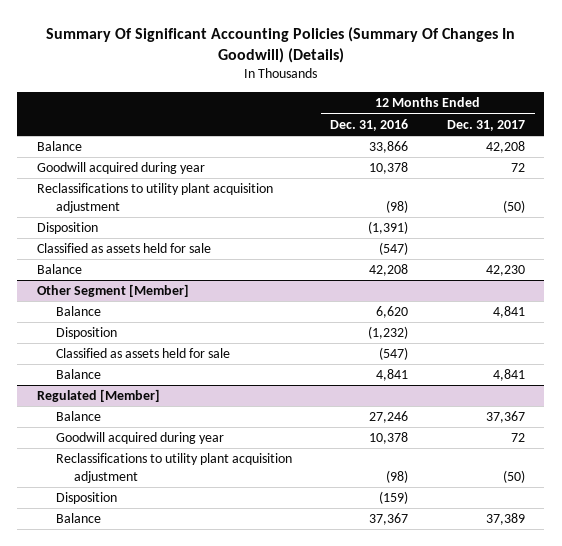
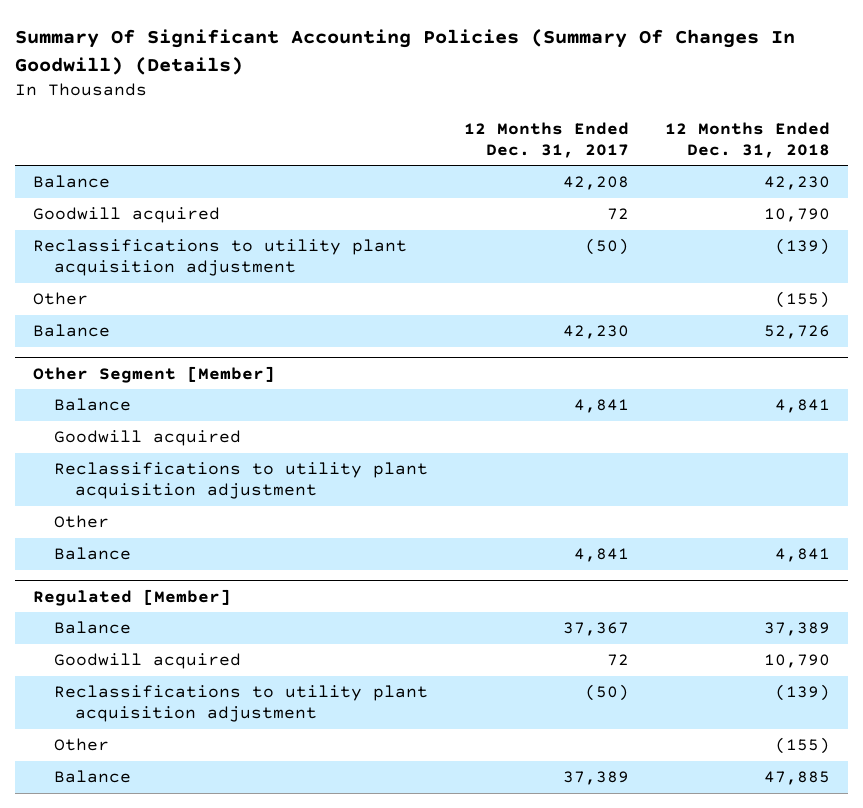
- | 12 Months Ended Dec. 31, 2016 | 12 Months Ended Dec. 31, 2017
+ | 12 Months Ended Dec. 31, 2017 | 12 Months Ended Dec. 31, 2018
- Goodwill acquired during year | 10,378 | 72
+ Goodwill acquired | 72 | 10,790
- Disposition | (1,391) |
- Classified as assets held for sale | (547) |
+ Other | | (155)
@ Other Segment [Member]
- Disposition | (1,232) |
- Classified as assets held for sale | (547) |
+ Goodwill acquired
+ Reclassifications to utility plant acquisition adjustment
+ Other
@ Regulated [Member]
- Goodwill acquired during year | 10,378 | 72
+ Goodwill acquired | 72 | 10,790
- Disposition | (159) |
+ Other | | (155)

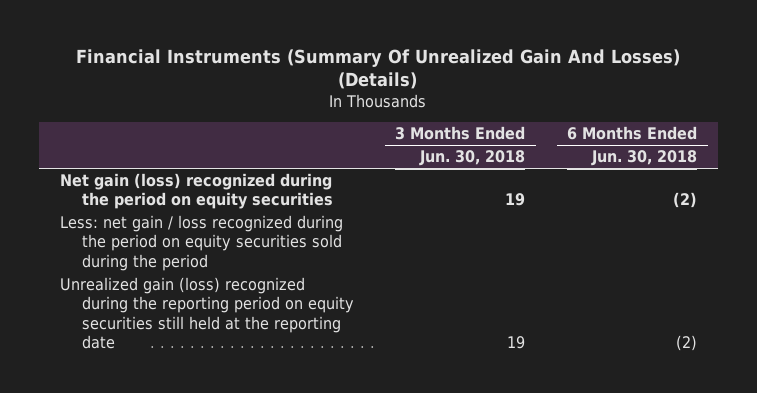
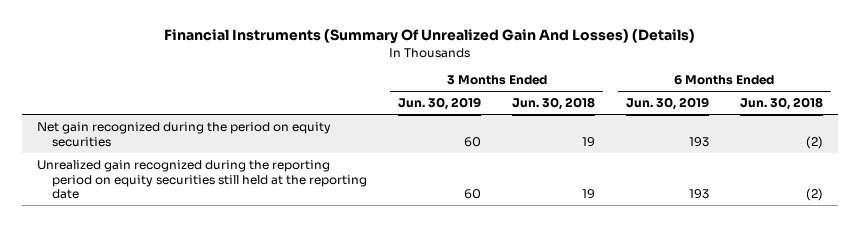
- | 3 Months Ended Jun. 30, 2018 | 6 Months Ended Jun. 30, 2018
+ | 3 Months Ended Jun. 30, 2019 | 3 Months Ended Jun. 30, 2018 | 6 Months Ended Jun. 30, 2019 | 6 Months Ended Jun. 30, 2018
- Net gain (loss) recognized during the period on equity securities | 19 | (2)
- Less: net gain / loss recognized during the period on equity securities sold during the period
- Unrealized gain (loss) recognized during the reporting period on equity securities still held at the reporting date | 19 | (2)
+ Net gain recognized during the period on equity securities | 60 | 19 | 193 | (2)
+ Unrealized gain recognized during the reporting period on equity securities still held at the reporting date | 60 | 19 | 193 | (2)

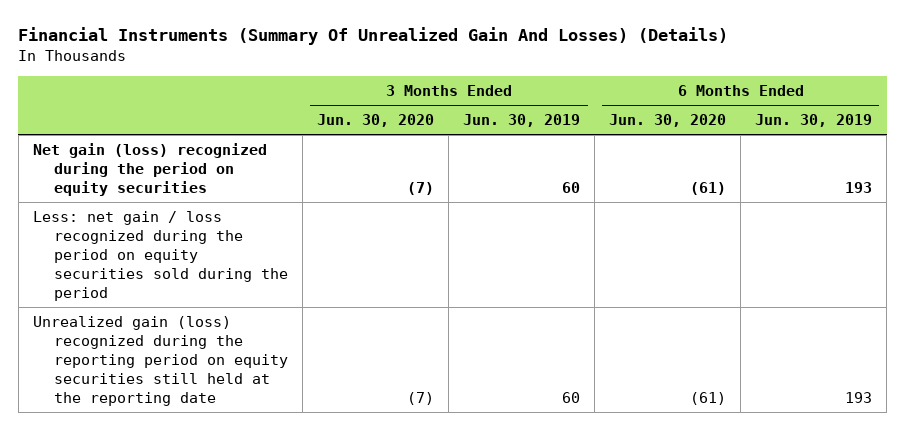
- | 3 Months Ended Jun. 30, 2019 | 3 Months Ended Jun. 30, 2018 | 6 Months Ended Jun. 30, 2019 | 6 Months Ended Jun. 30, 2018
+ | 3 Months Ended Jun. 30, 2020 | 3 Months Ended Jun. 30, 2019 | 6 Months Ended Jun. 30, 2020 | 6 Months Ended Jun. 30, 2019
- Net gain recognized during the period on equity securities | 60 | 19 | 193 | (2)
- Unrealized gain recognized during the reporting period on equity securities still held at the reporting date | 60 | 19 | 193 | (2)
+ Net gain (loss) recognized during the period on equity securities | (7) | 60 | (61) | 193
+ Less: net gain / loss recognized during the period on equity securities sold during the period
+ Unrealized gain (loss) recognized during the reporting period on equity securities still held at the reporting date | (7) | 60 | (61) | 193

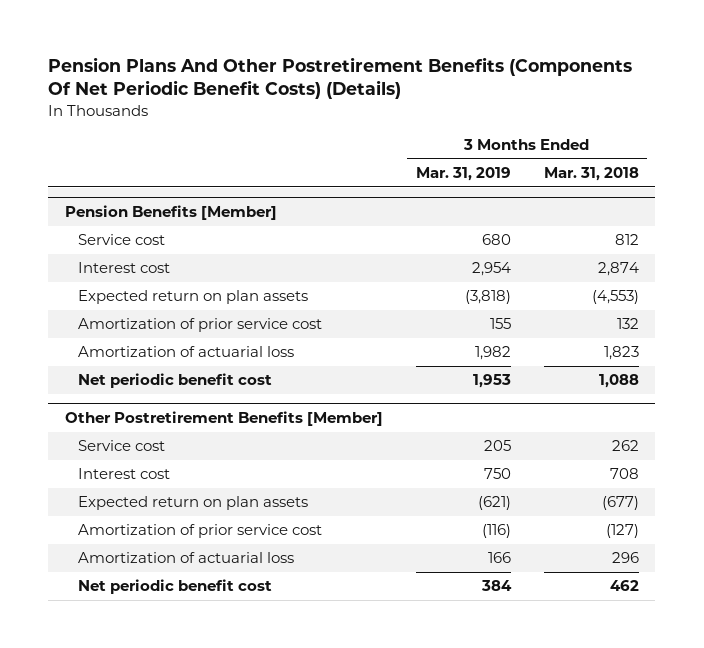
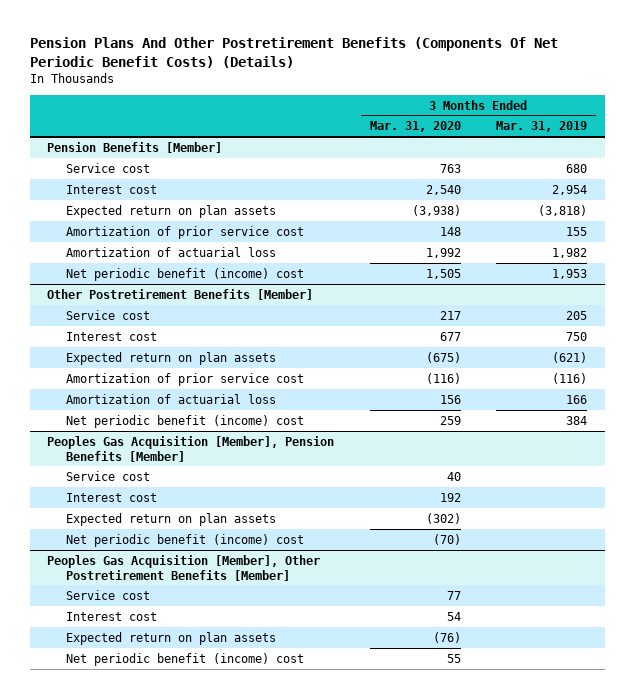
- | 3 Months Ended Mar. 31, 2019 | 3 Months Ended Mar. 31, 2018
+ | 3 Months Ended Mar. 31, 2020 | 3 Months Ended Mar. 31, 2019
@ Pension Benefits [Member]
- Net periodic benefit cost | 1,953 | 1,088
+ Net periodic benefit (income) cost | 1,505 | 1,953
@ Other Postretirement Benefits [Member]
- Net periodic benefit cost | 384 | 462
+ Net periodic benefit (income) cost | 259 | 384
+ Peoples Gas Acquisition [Member], Pension Benefits [Member]
+ Service cost | 40 |
+ Interest cost | 192 |
+ Expected return on plan assets | (302) |
+ Net periodic benefit (income) cost | (70) |
+ Peoples Gas Acquisition [Member], Other Postretirement Benefits [Member]
+ Service cost | 77 |
+ Interest cost | 54 |
+ Expected return on plan assets | (76) |
+ Net periodic benefit (income) cost | 55 |

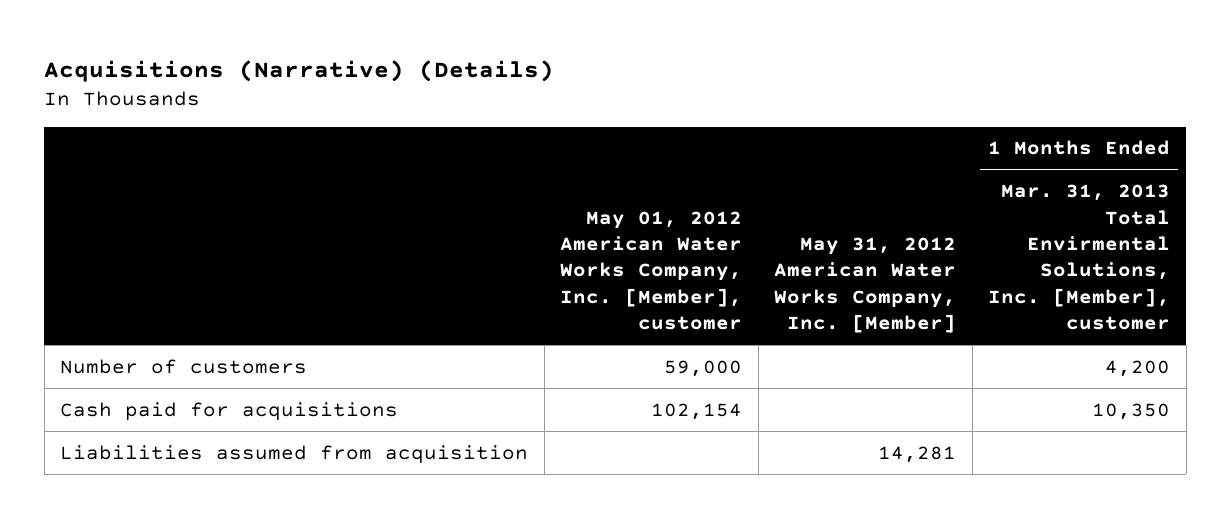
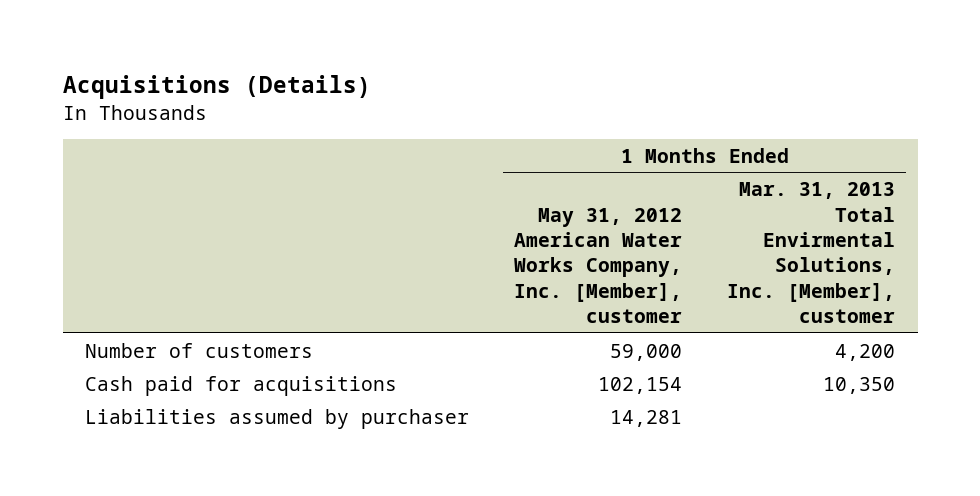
- Acquisitions (Narrative) (Details)
+ Acquisitions (Details)
- | May 01, 2012 American Water Works Company, Inc. [Member], customer | May 31, 2012 American Water Works Company, Inc. [Member] | 1 Months Ended Mar. 31, 2013 Total Envirmental Solutions, Inc. [Member], customer
+ | 1 Months Ended May 31, 2012 American Water Works Company, Inc. [Member], customer | 1 Months Ended Mar. 31, 2013 Total Envirmental Solutions, Inc. [Member], customer
- Liabilities assumed from acquisition | | 14,281 |
+ Liabilities assumed by purchaser | 14,281 |

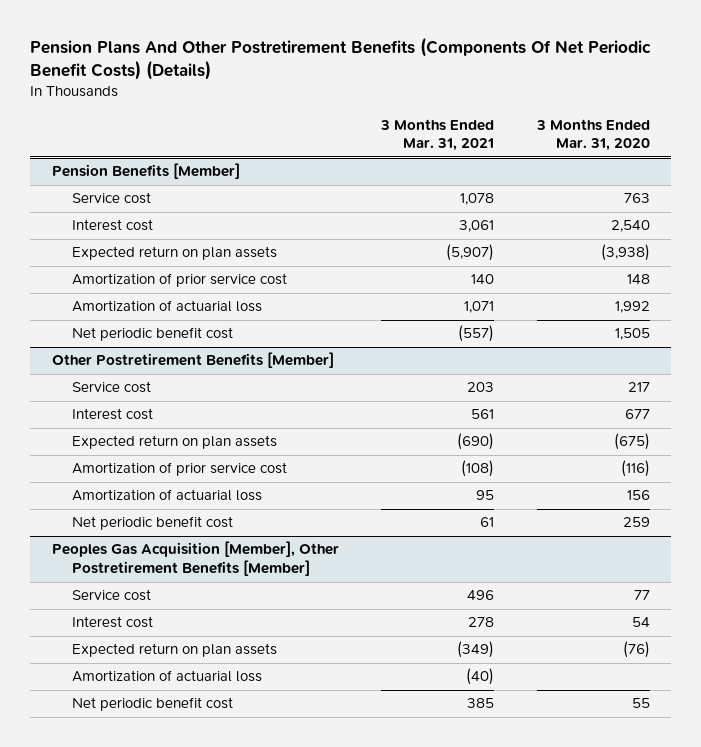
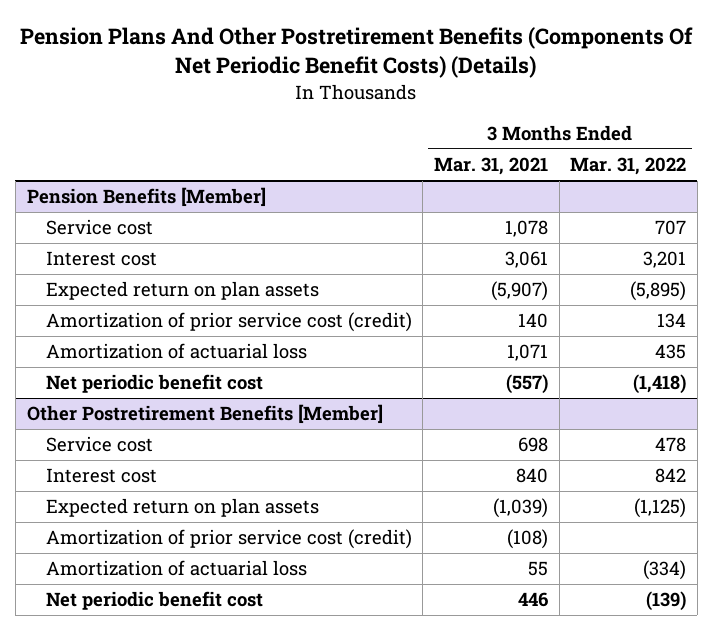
- | 3 Months Ended Mar. 31, 2021 | 3 Months Ended Mar. 31, 2020
+ | 3 Months Ended Mar. 31, 2021 | 3 Months Ended Mar. 31, 2022
@ Pension Benefits [Member]
- Amortization of prior service cost | 140 | 148
+ Amortization of prior service cost (credit) | 140 | 134
@ Other Postretirement Benefits [Member]
- Service cost | 203 | 217
- Interest cost | 561 | 677
- Expected return on plan assets | (690) | (675)
- Amortization of prior service cost | (108) | (116)
- Amortization of actuarial loss | 95 | 156
- Net periodic benefit cost | 61 | 259
- Peoples Gas Acquisition [Member], Other Postretirement Benefits [Member]
- Service cost | 496 | 77
- Interest cost | 278 | 54
- Expected return on plan assets | (349) | (76)
- Amortization of actuarial loss | (40) |
- Net periodic benefit cost | 385 | 55
@ Other Postretirement Benefits [Member]
+ Service cost | 698 | 478
+ Interest cost | 840 | 842
+ Expected return on plan assets | (1,039) | (1,125)
+ Amortization of prior service cost (credit) | (108) |
+ Amortization of actuarial loss | 55 | (334)
+ Net periodic benefit cost | 446 | (139)

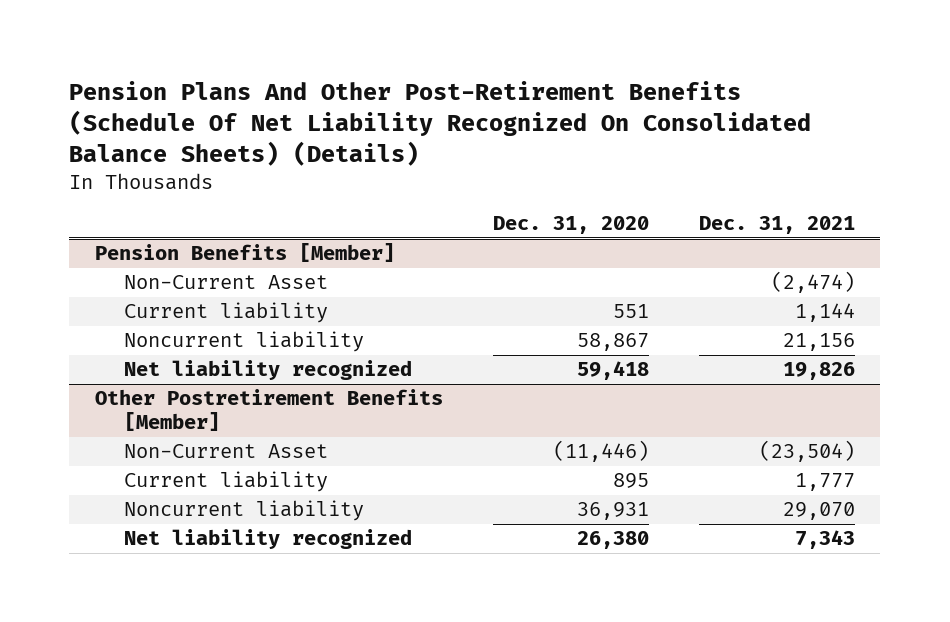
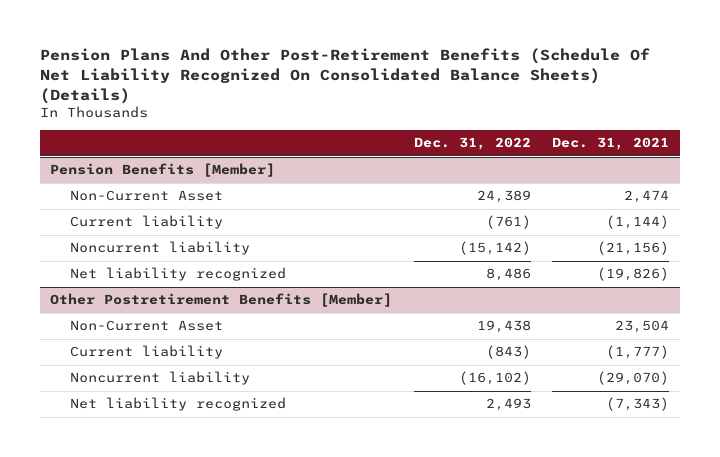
- | Dec. 31, 2020 | Dec. 31, 2021
+ | Dec. 31, 2022 | Dec. 31, 2021
@ Pension Benefits [Member]
- Non-Current Asset | | (2,474)
- Current liability | 551 | 1,144
- Noncurrent liability | 58,867 | 21,156
- Net liability recognized | 59,418 | 19,826
+ Non-Current Asset | 24,389 | 2,474
+ Current liability | (761) | (1,144)
+ Noncurrent liability | (15,142) | (21,156)
+ Net liability recognized | 8,486 | (19,826)
@ Other Postretirement Benefits [Member]
- Non-Current Asset | (11,446) | (23,504)
- Current liability | 895 | 1,777
- Noncurrent liability | 36,931 | 29,070
- Net liability recognized | 26,380 | 7,343
+ Non-Current Asset | 19,438 | 23,504
+ Current liability | (843) | (1,777)
+ Noncurrent liability | (16,102) | (29,070)
+ Net liability recognized | 2,493 | (7,343)

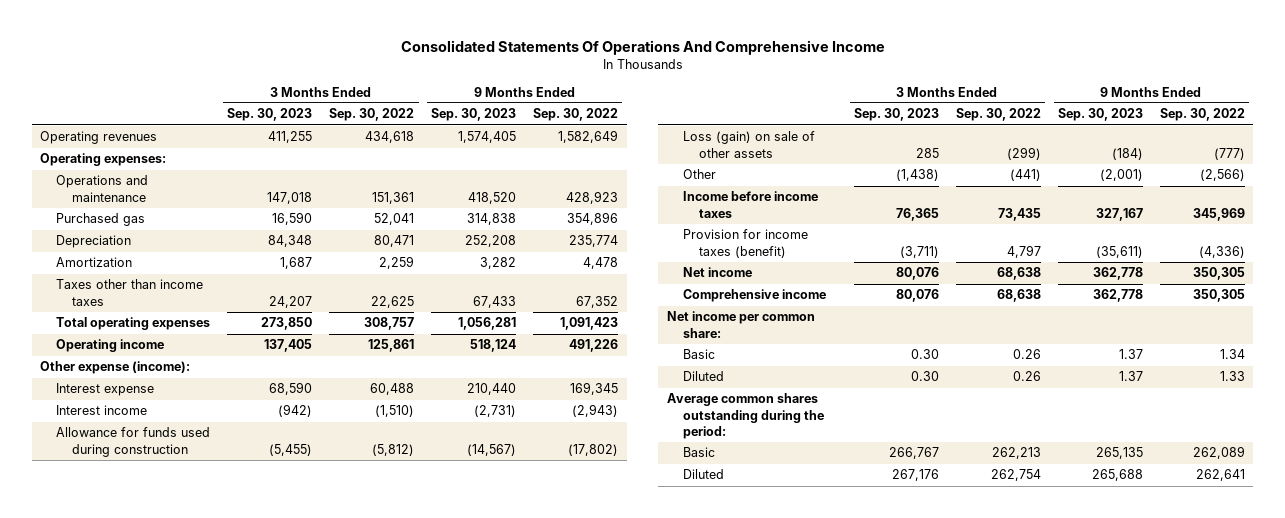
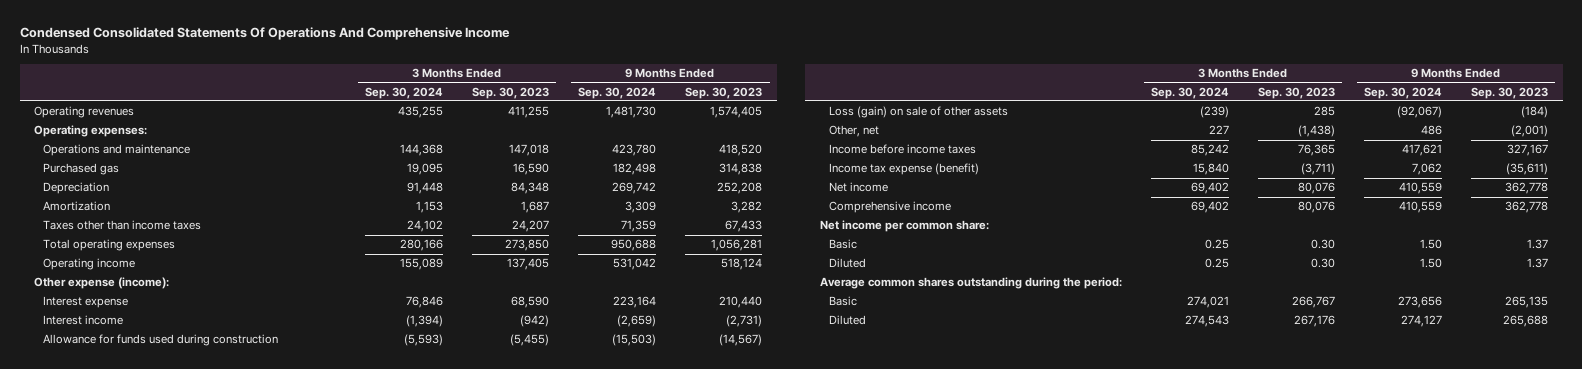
- Consolidated Statements Of Operations And Comprehensive Income
+ Condensed Consolidated Statements Of Operations And Comprehensive Income
- | 3 Months Ended Sep. 30, 2023 | 3 Months Ended Sep. 30, 2022 | 9 Months Ended Sep. 30, 2023 | 9 Months Ended Sep. 30, 2022
+ | 3 Months Ended Sep. 30, 2024 | 3 Months Ended Sep. 30, 2023 | 9 Months Ended Sep. 30, 2024 | 9 Months Ended Sep. 30, 2023
- Other | (1,438) | (441) | (2,001) | (2,566)
+ Other, net | 227 | (1,438) | 486 | (2,001)
- Provision for income taxes (benefit) | (3,711) | 4,797 | (35,611) | (4,336)
+ Income tax expense (benefit) | 15,840 | (3,711) | 7,062 | (35,611)

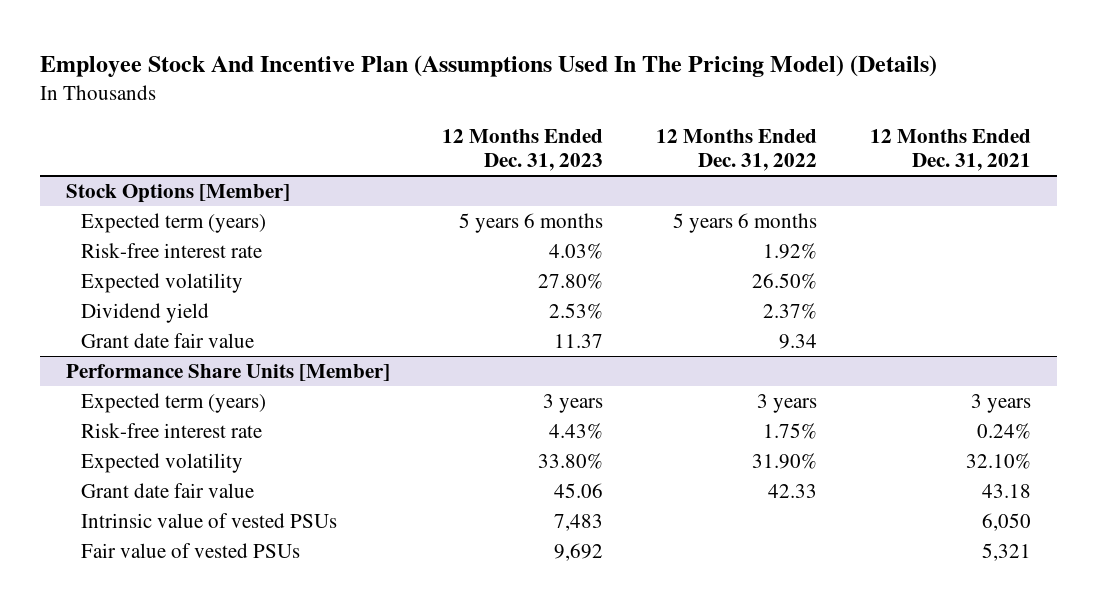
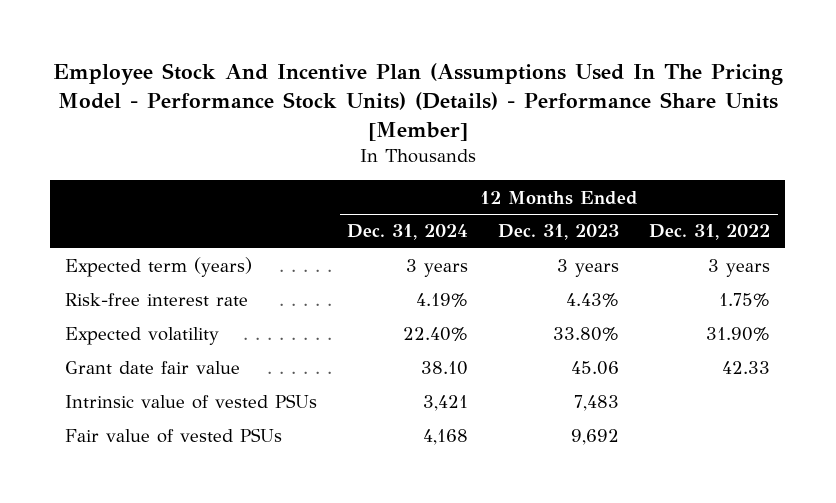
- Employee Stock And Incentive Plan (Assumptions Used In The Pricing Model) (Details)
+ Employee Stock And Incentive Plan (Assumptions Used In The Pricing Model - Performance Stock Units) (Details) - Performance Share Units [Member]
- | 12 Months Ended Dec. 31, 2023 | 12 Months Ended Dec. 31, 2022 | 12 Months Ended Dec. 31, 2021
+ | 12 Months Ended Dec. 31, 2024 | 12 Months Ended Dec. 31, 2023 | 12 Months Ended Dec. 31, 2022
- Stock Options [Member]
- Expected term (years) | 5 years 6 months | 5 years 6 months |
- Risk-free interest rate | 4.03% | 1.92% |
- Expected volatility | 27.80% | 26.50% |
- Dividend yield | 2.53% | 2.37% |
- Grant date fair value | 11.37 | 9.34 |
- Performance Share Units [Member]

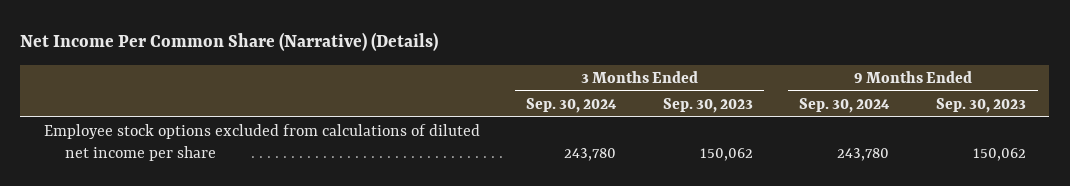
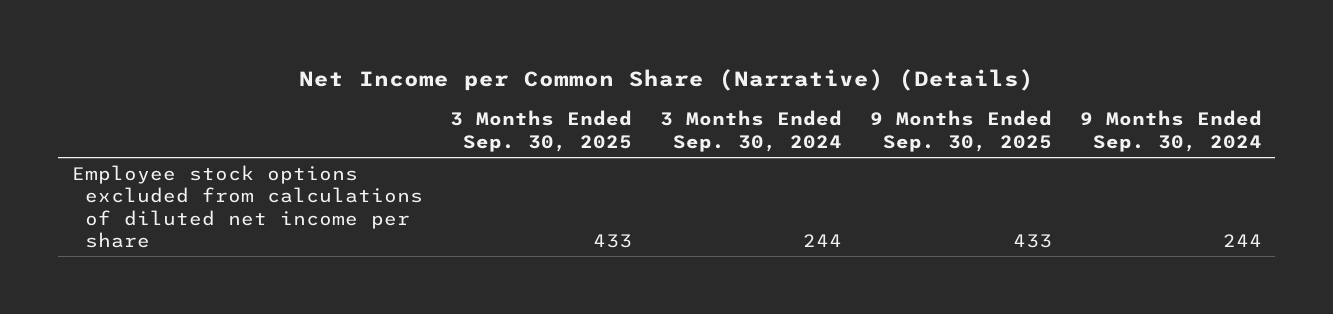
- Net Income Per Common Share (Narrative) (Details)
+ Net Income per Common Share (Narrative) (Details)
- | 3 Months Ended Sep. 30, 2024 | 3 Months Ended Sep. 30, 2023 | 9 Months Ended Sep. 30, 2024 | 9 Months Ended Sep. 30, 2023
+ | 3 Months Ended Sep. 30, 2025 | 3 Months Ended Sep. 30, 2024 | 9 Months Ended Sep. 30, 2025 | 9 Months Ended Sep. 30, 2024
- Employee stock options excluded from calculations of diluted net income per share | 243,780 | 150,062 | 243,780 | 150,062
+ Employee stock options excluded from calculations of diluted net income per share | 433 | 244 | 433 | 244

